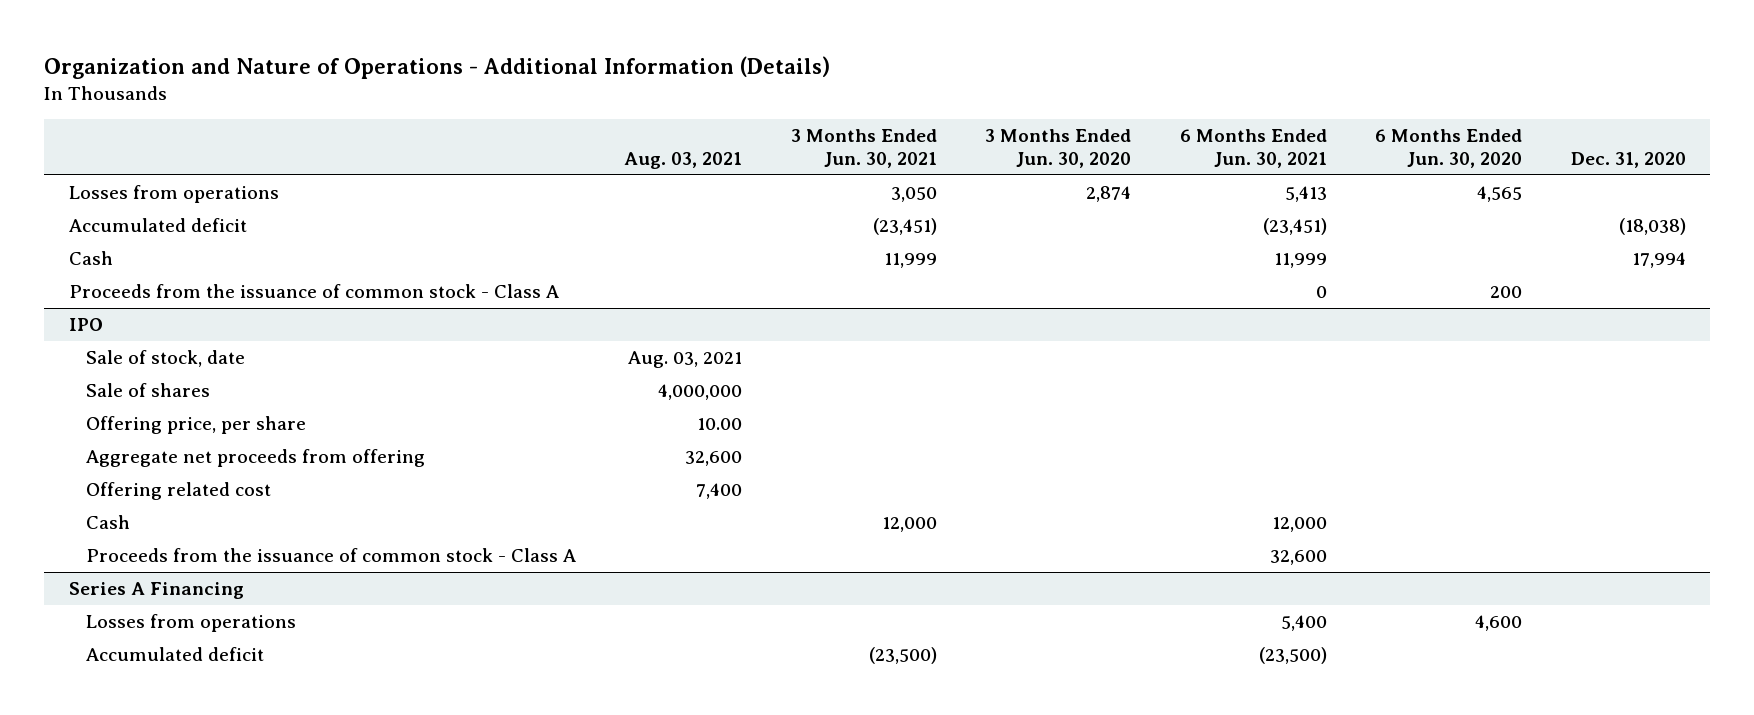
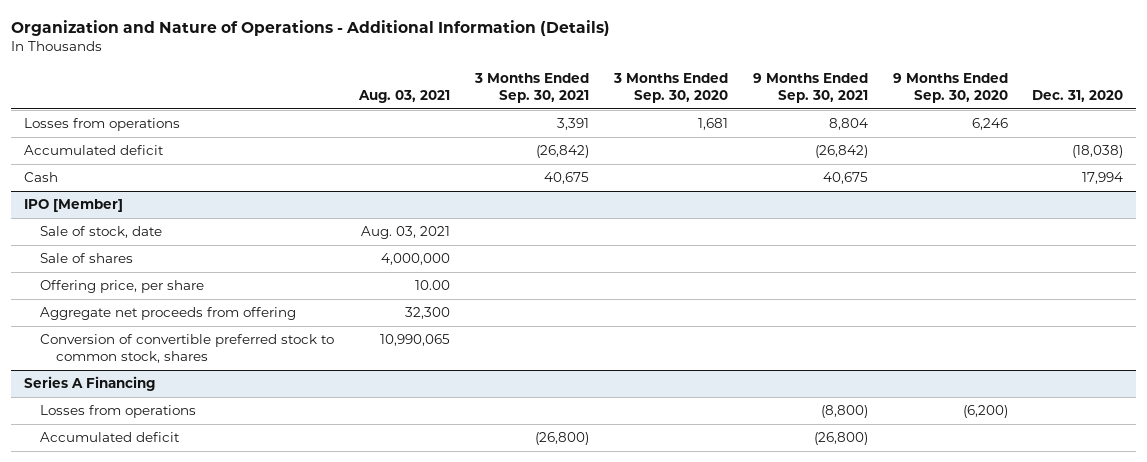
- | Aug. 03, 2021 | 3 Months Ended Jun. 30, 2021 | 3 Months Ended Jun. 30, 2020 | 6 Months Ended Jun. 30, 2021 | 6 Months Ended Jun. 30, 2020 | Dec. 31, 2020
+ | Aug. 03, 2021 | 3 Months Ended Sep. 30, 2021 | 3 Months Ended Sep. 30, 2020 | 9 Months Ended Sep. 30, 2021 | 9 Months Ended Sep. 30, 2020 | Dec. 31, 2020
- Proceeds from the issuance of common stock - Class A | | | | 0 | 200 |
- IPO
+ IPO [Member]
- Aggregate net proceeds from offering | 32,600 | | | | |
- Offering related cost | 7,400 | | | | |
- Cash | | 12,000 | | 12,000 | |
- Proceeds from the issuance of common stock - Class A | | | | 32,600 | |
+ Aggregate net proceeds from offering | 32,300 | | | | |
+ Conversion of convertible preferred stock to common stock, shares | 10,990,065 | | | | |

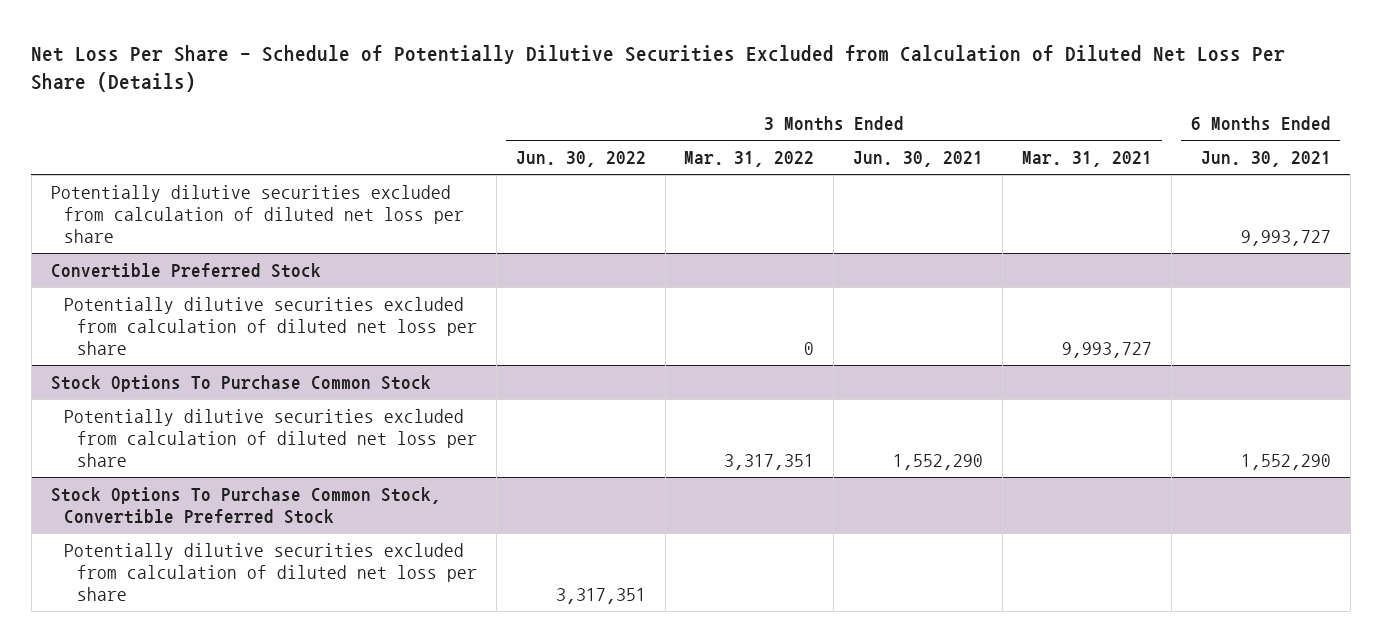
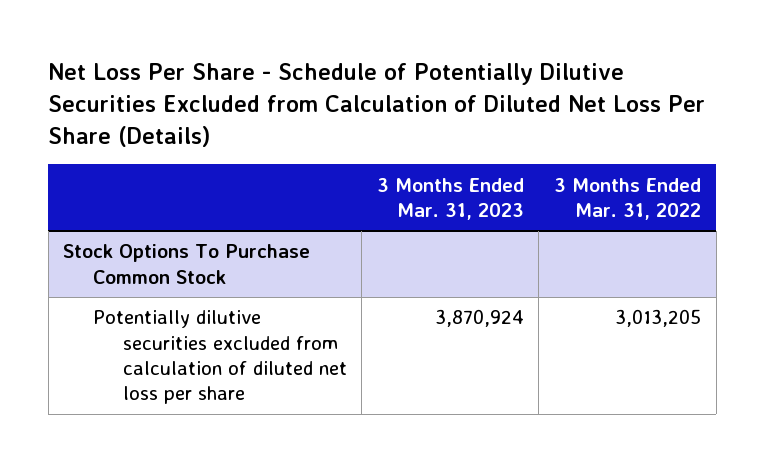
- | 3 Months Ended Jun. 30, 2022 | 3 Months Ended Mar. 31, 2022 | 3 Months Ended Jun. 30, 2021 | 3 Months Ended Mar. 31, 2021 | 6 Months Ended Jun. 30, 2021
+ | 3 Months Ended Mar. 31, 2023 | 3 Months Ended Mar. 31, 2022
- Potentially dilutive securities excluded from calculation of diluted net loss per share | | | | | 9,993,727
- Convertible Preferred Stock
- Potentially dilutive securities excluded from calculation of diluted net loss per share | | 0 | | 9,993,727 |
@ Stock Options To Purchase Common Stock
- Potentially dilutive securities excluded from calculation of diluted net loss per share | | 3,317,351 | 1,552,290 | | 1,552,290
- Stock Options To Purchase Common Stock, Convertible Preferred Stock
- Potentially dilutive securities excluded from calculation of diluted net loss per share | 3,317,351 | | | |
@ Stock Options To Purchase Common Stock
+ Potentially dilutive securities excluded from calculation of diluted net loss per share | 3,870,924 | 3,013,205

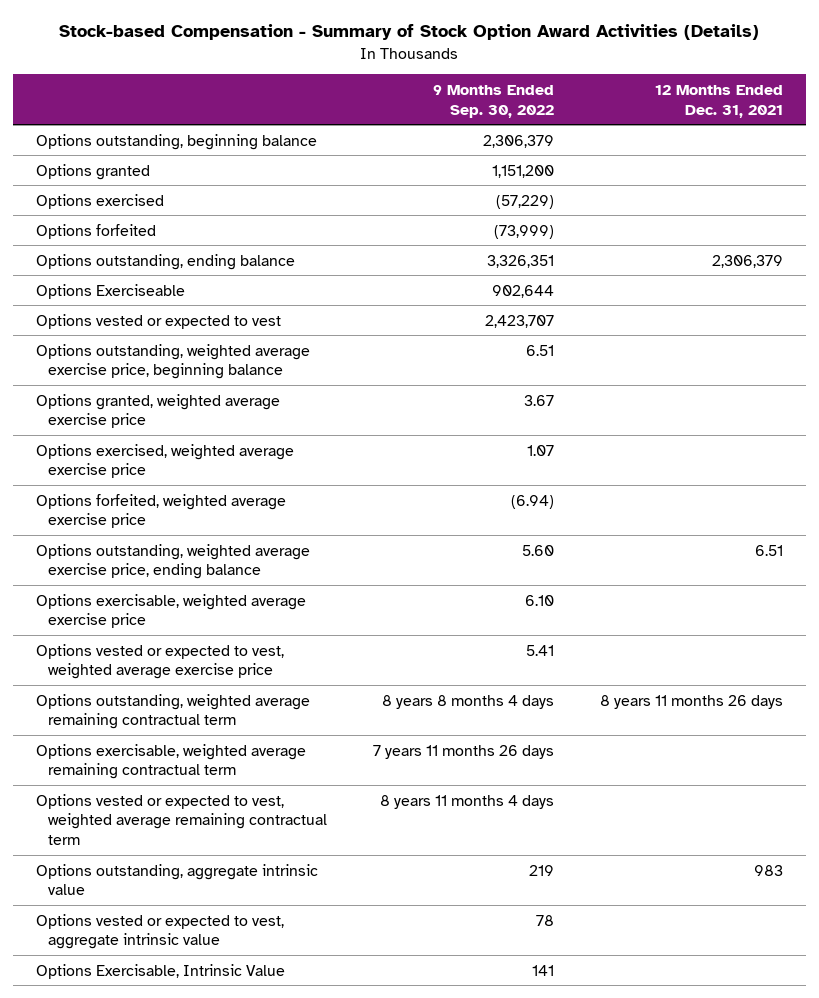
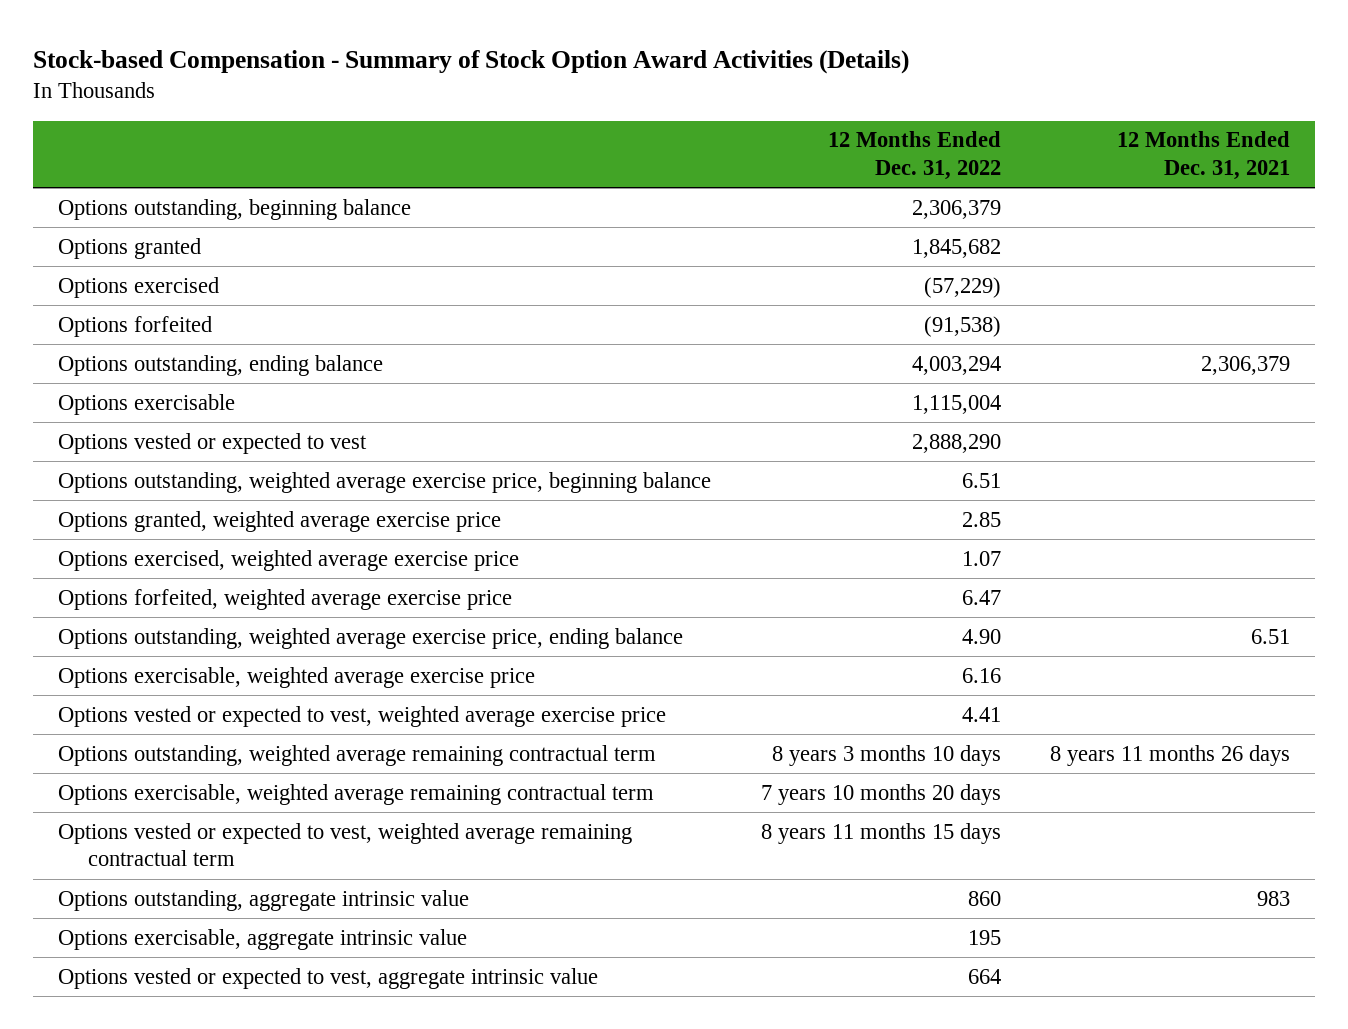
- | 9 Months Ended Sep. 30, 2022 | 12 Months Ended Dec. 31, 2021
+ | 12 Months Ended Dec. 31, 2022 | 12 Months Ended Dec. 31, 2021
- Options Exerciseable | 902,644 |
+ Options exercisable | 1,115,004 |
+ Options exercisable, aggregate intrinsic value | 195 |
- Options Exercisable, Intrinsic Value | 141 |

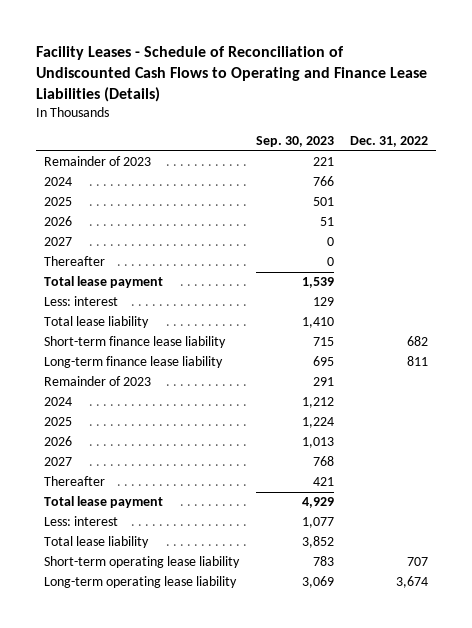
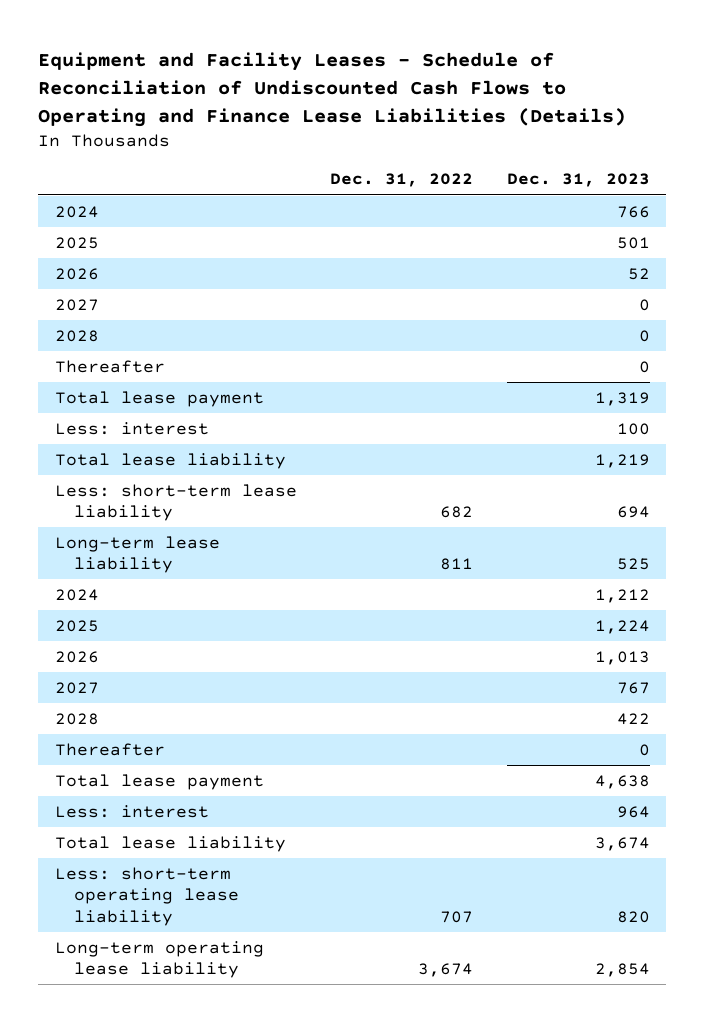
- Facility Leases - Schedule of Reconciliation of Undiscounted Cash Flows to Operating and Finance Lease Liabilities (Details)
+ Equipment and Facility Leases - Schedule of Reconciliation of Undiscounted Cash Flows to Operating and Finance Lease Liabilities (Details)
- | Sep. 30, 2023 | Dec. 31, 2022
+ | Dec. 31, 2022 | Dec. 31, 2023
- Remainder of 2023 | 221 |
+ 2028 | | 0
- Short-term finance lease liability | 715 | 682
- Long-term finance lease liability | 695 | 811
- Remainder of 2023 | 291 |
+ Less: short-term lease liability | 682 | 694
+ Long-term lease liability | 811 | 525
+ 2028 | | 422
- Short-term operating lease liability | 783 | 707
+ Less: short-term operating lease liability | 707 | 820

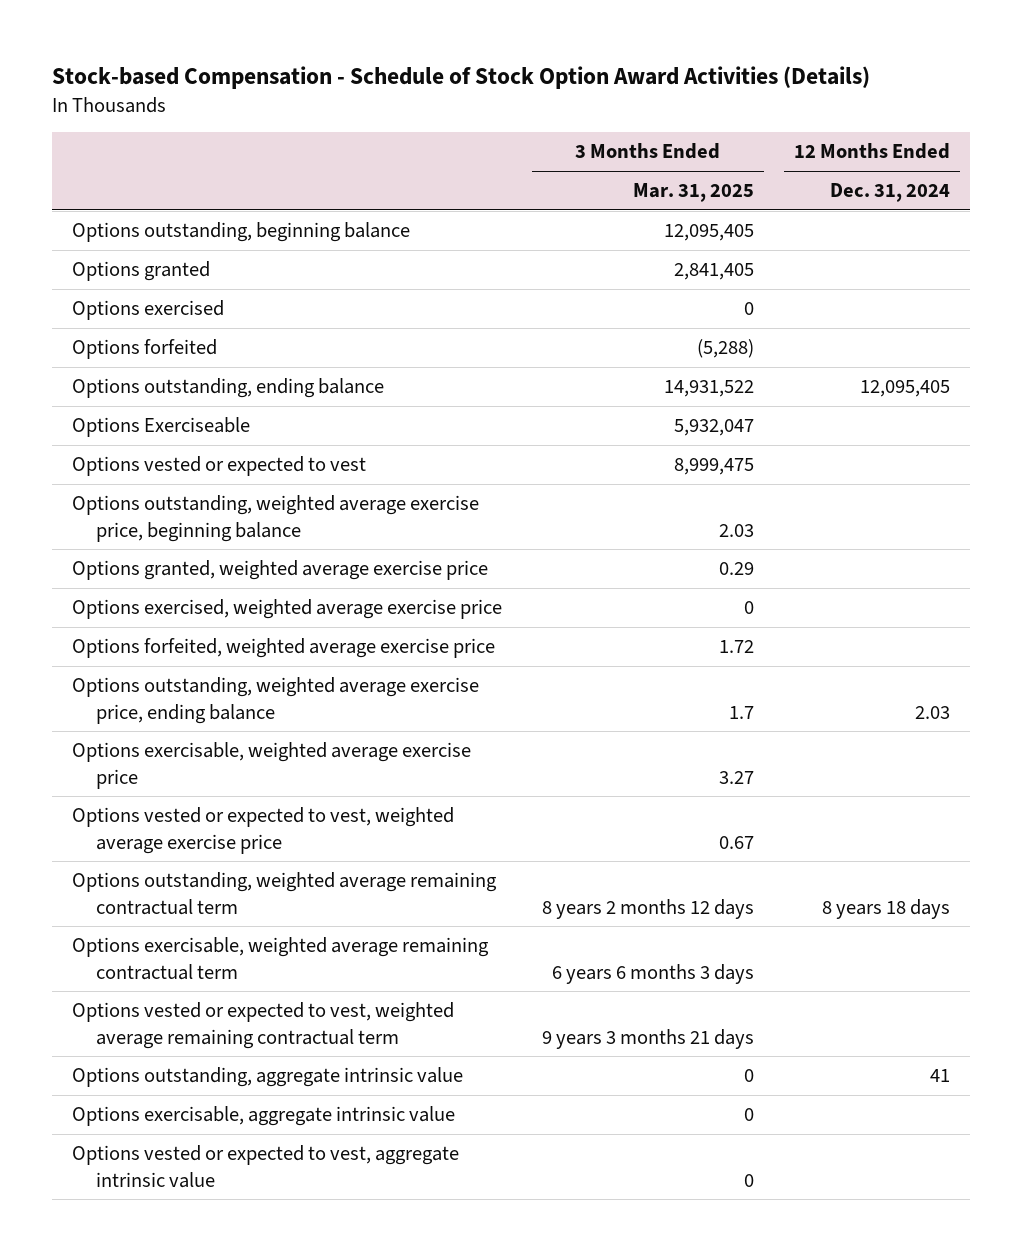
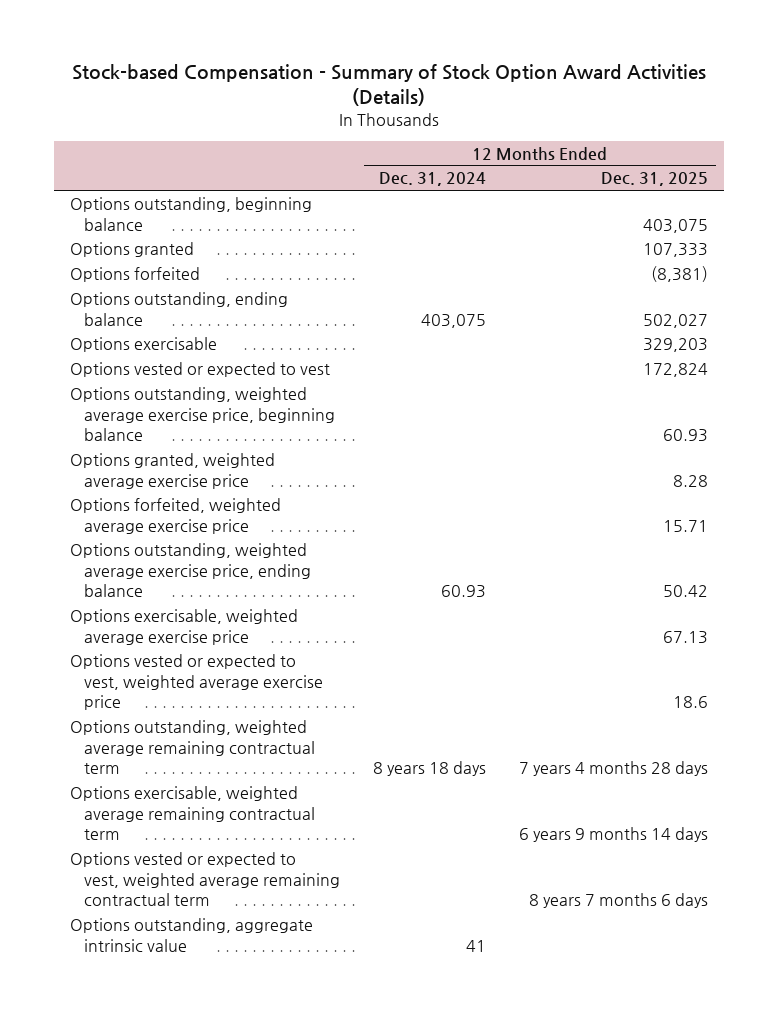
- Stock-based Compensation - Schedule of Stock Option Award Activities (Details)
+ Stock-based Compensation - Summary of Stock Option Award Activities (Details)
- | 3 Months Ended Mar. 31, 2025 | 12 Months Ended Dec. 31, 2024
+ | 12 Months Ended Dec. 31, 2024 | 12 Months Ended Dec. 31, 2025
- Options exercised | 0 |
- Options outstanding, ending balance | 14,931,522 | 12,095,405
- Options Exerciseable | 5,932,047 |
+ Options outstanding, ending balance | 403,075 | 502,027
+ Options exercisable | | 329,203
- Options exercised, weighted average exercise price | 0 |
- Options outstanding, weighted average exercise price, ending balance | 1.7 | 2.03
+ Options outstanding, weighted average exercise price, ending balance | 60.93 | 50.42
- Options exercisable, aggregate intrinsic value | 0 |
- Options vested or expected to vest, aggregate intrinsic value | 0 |

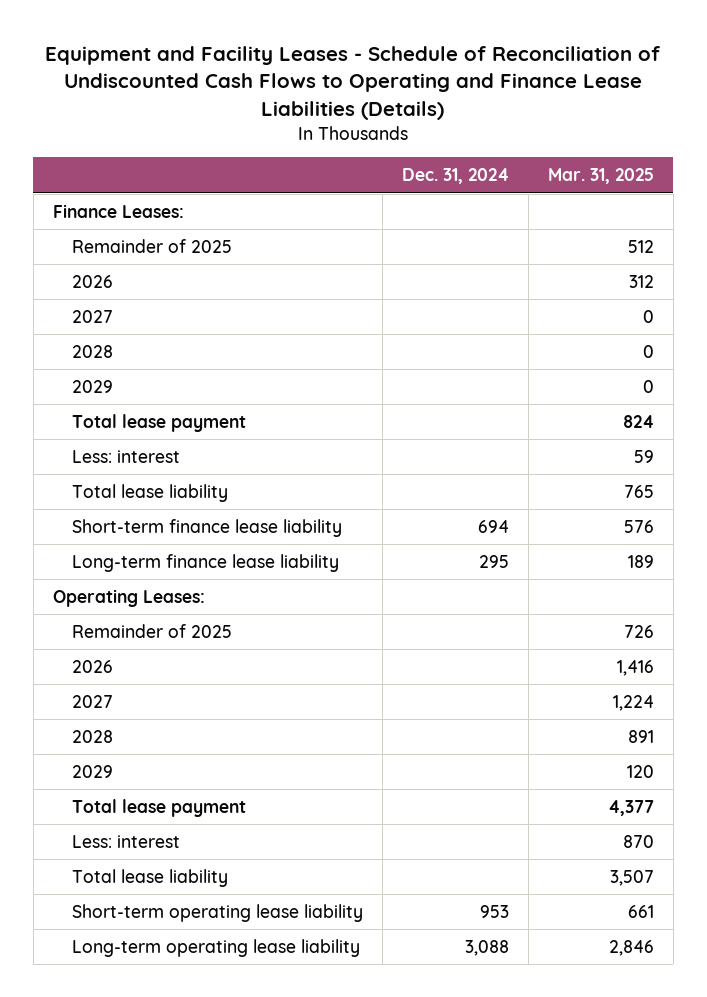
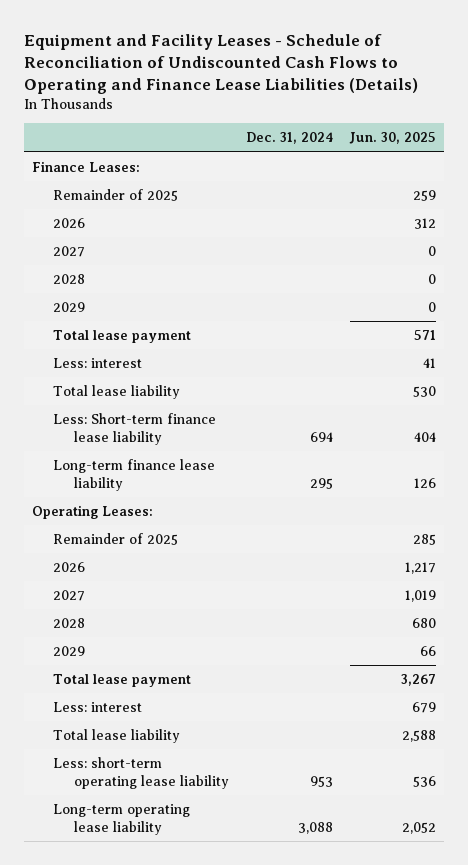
- | Dec. 31, 2024 | Mar. 31, 2025
+ | Dec. 31, 2024 | Jun. 30, 2025
- Short-term finance lease liability | 694 | 576
+ Less: Short-term finance lease liability | 694 | 404
- Short-term operating lease liability | 953 | 661
+ Less: short-term operating lease liability | 953 | 536

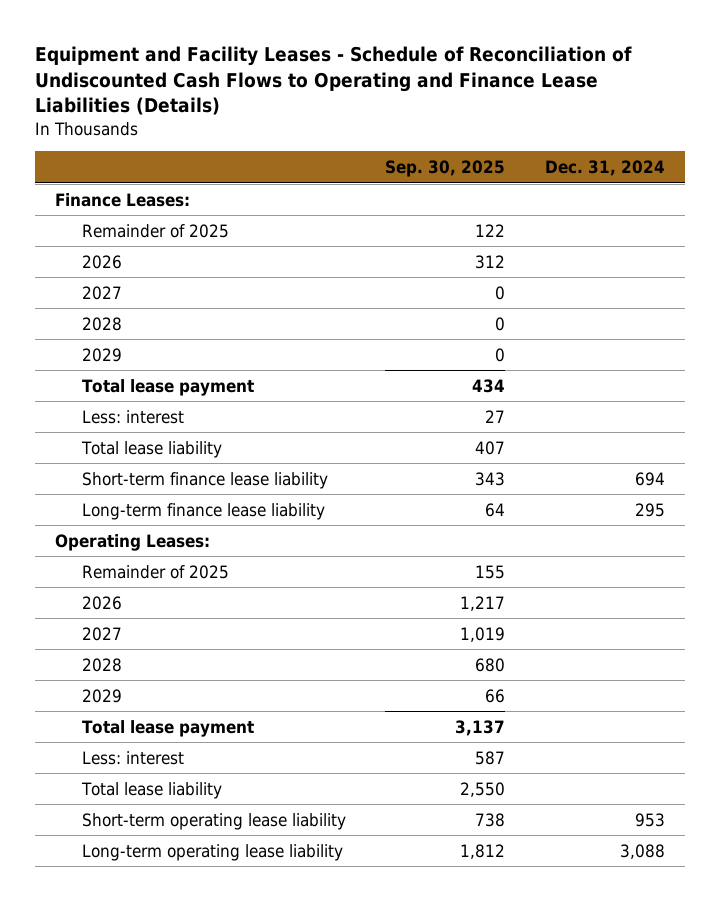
- | Dec. 31, 2024 | Jun. 30, 2025
+ | Sep. 30, 2025 | Dec. 31, 2024
- Less: Short-term finance lease liability | 694 | 404
+ Short-term finance lease liability | 343 | 694
- Less: short-term operating lease liability | 953 | 536
+ Short-term operating lease liability | 738 | 953

